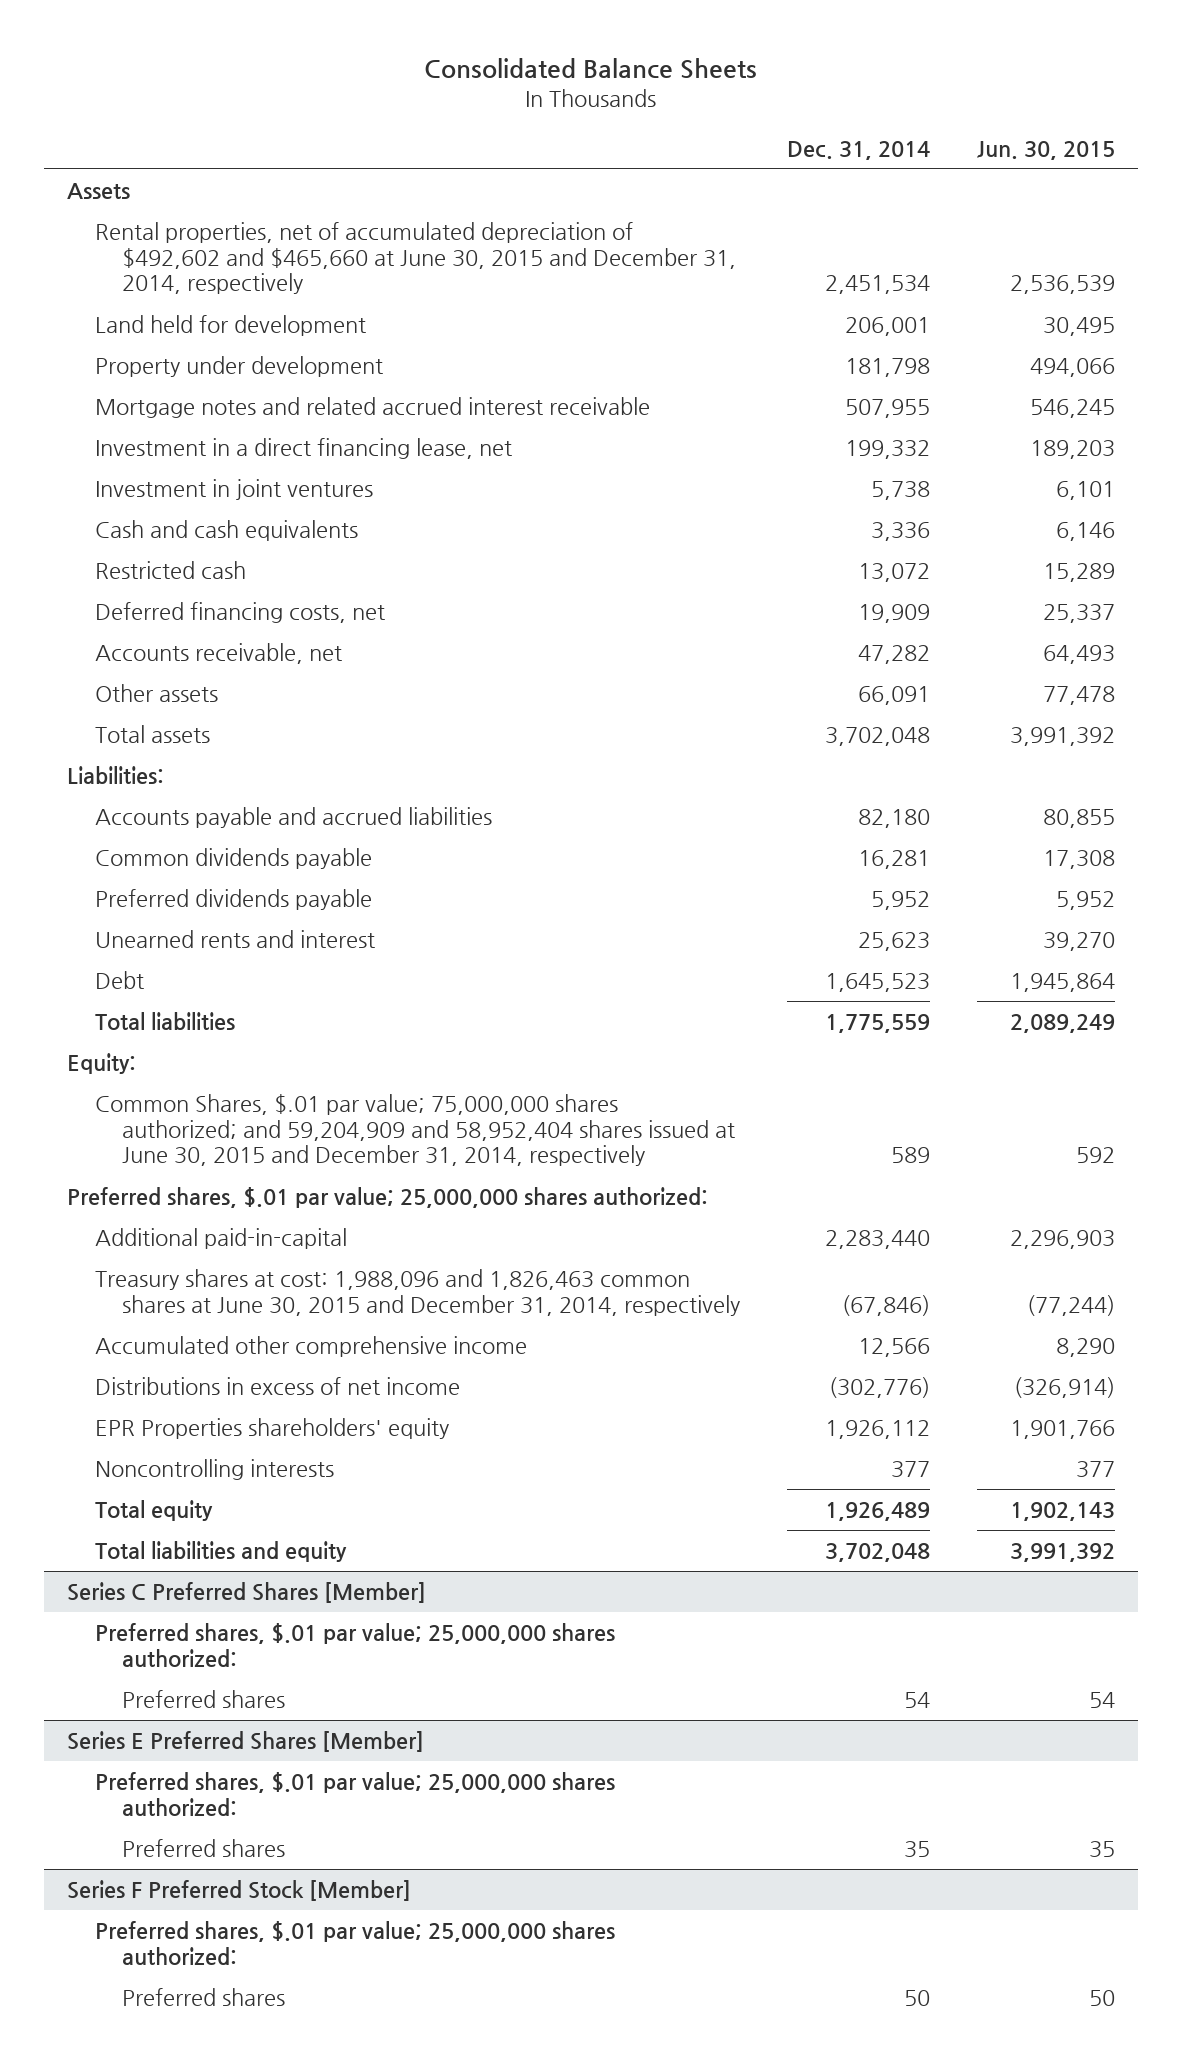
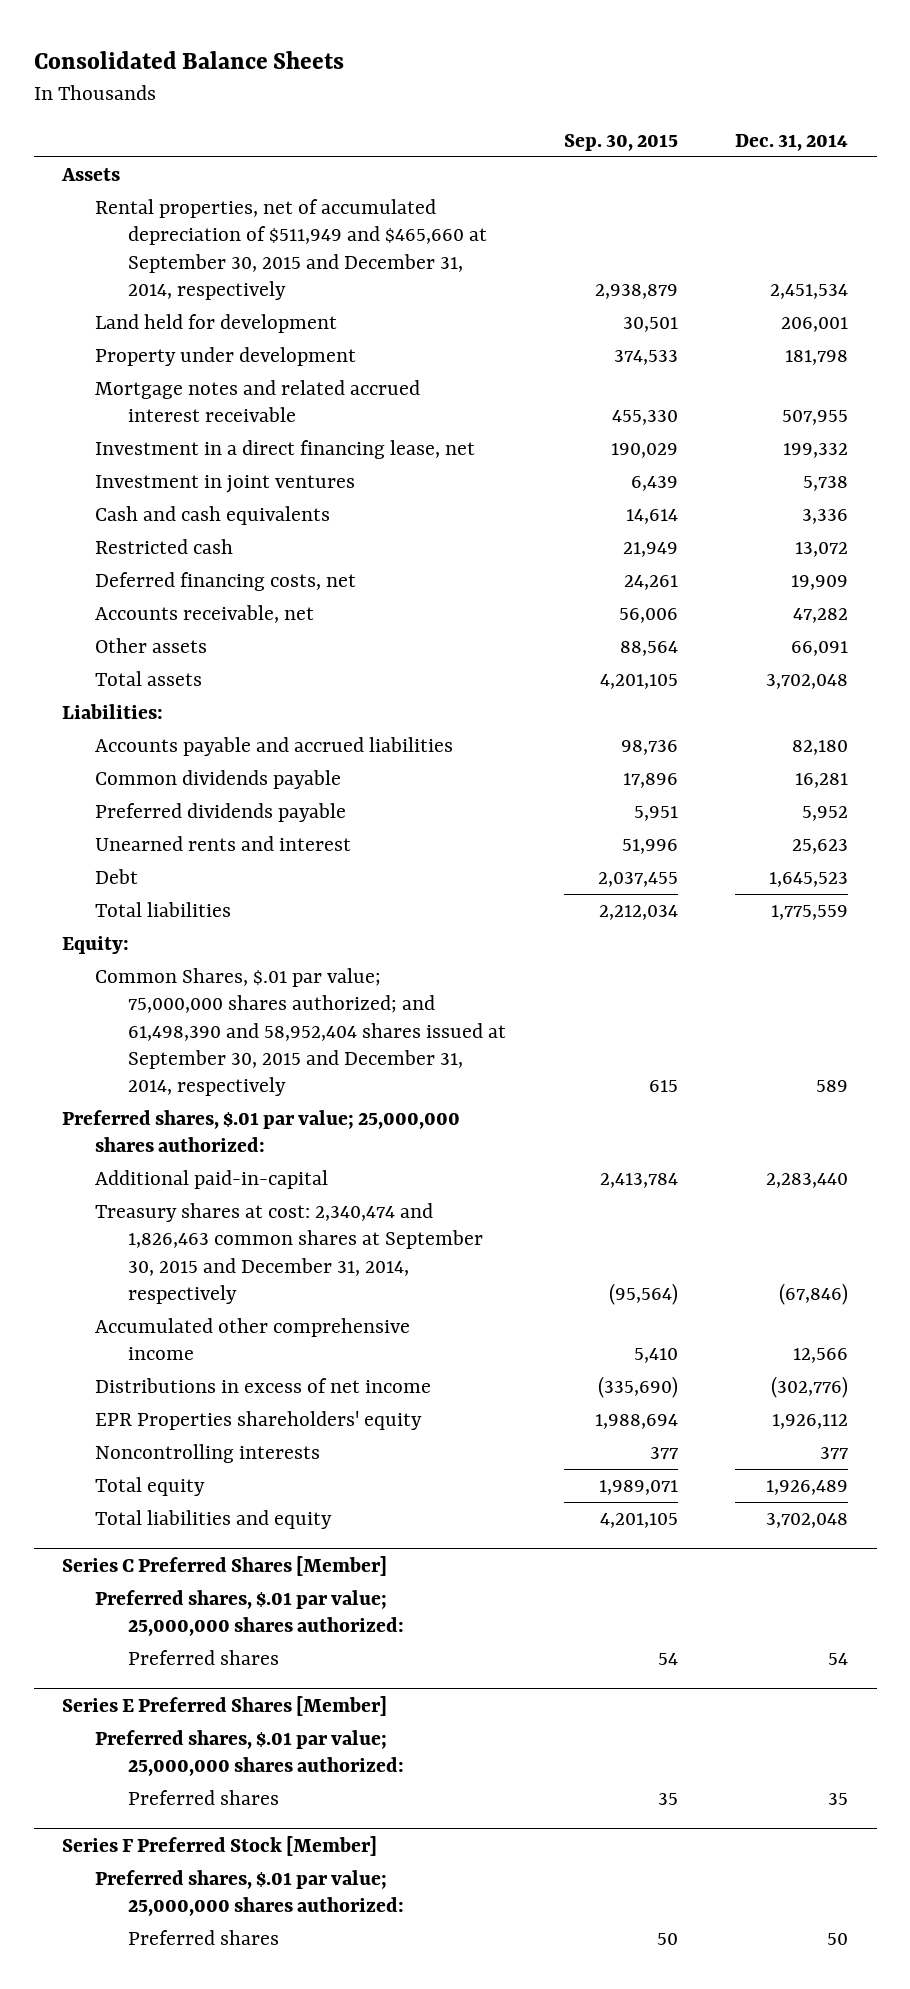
- | Dec. 31, 2014 | Jun. 30, 2015
+ | Sep. 30, 2015 | Dec. 31, 2014
- Rental properties, net of accumulated depreciation of $492,602 and $465,660 at June 30, 2015 and December 31, 2014, respectively | 2,451,534 | 2,536,539
+ Rental properties, net of accumulated depreciation of $511,949 and $465,660 at September 30, 2015 and December 31, 2014, respectively | 2,938,879 | 2,451,534
- Common Shares, $.01 par value; 75,000,000 shares authorized; and 59,204,909 and 58,952,404 shares issued at June 30, 2015 and December 31, 2014, respectively | 589 | 592
+ Common Shares, $.01 par value; 75,000,000 shares authorized; and 61,498,390 and 58,952,404 shares issued at September 30, 2015 and December 31, 2014, respectively | 615 | 589
- Treasury shares at cost: 1,988,096 and 1,826,463 common shares at June 30, 2015 and December 31, 2014, respectively | (67,846) | (77,244)
+ Treasury shares at cost: 2,340,474 and 1,826,463 common shares at September 30, 2015 and December 31, 2014, respectively | (95,564) | (67,846)

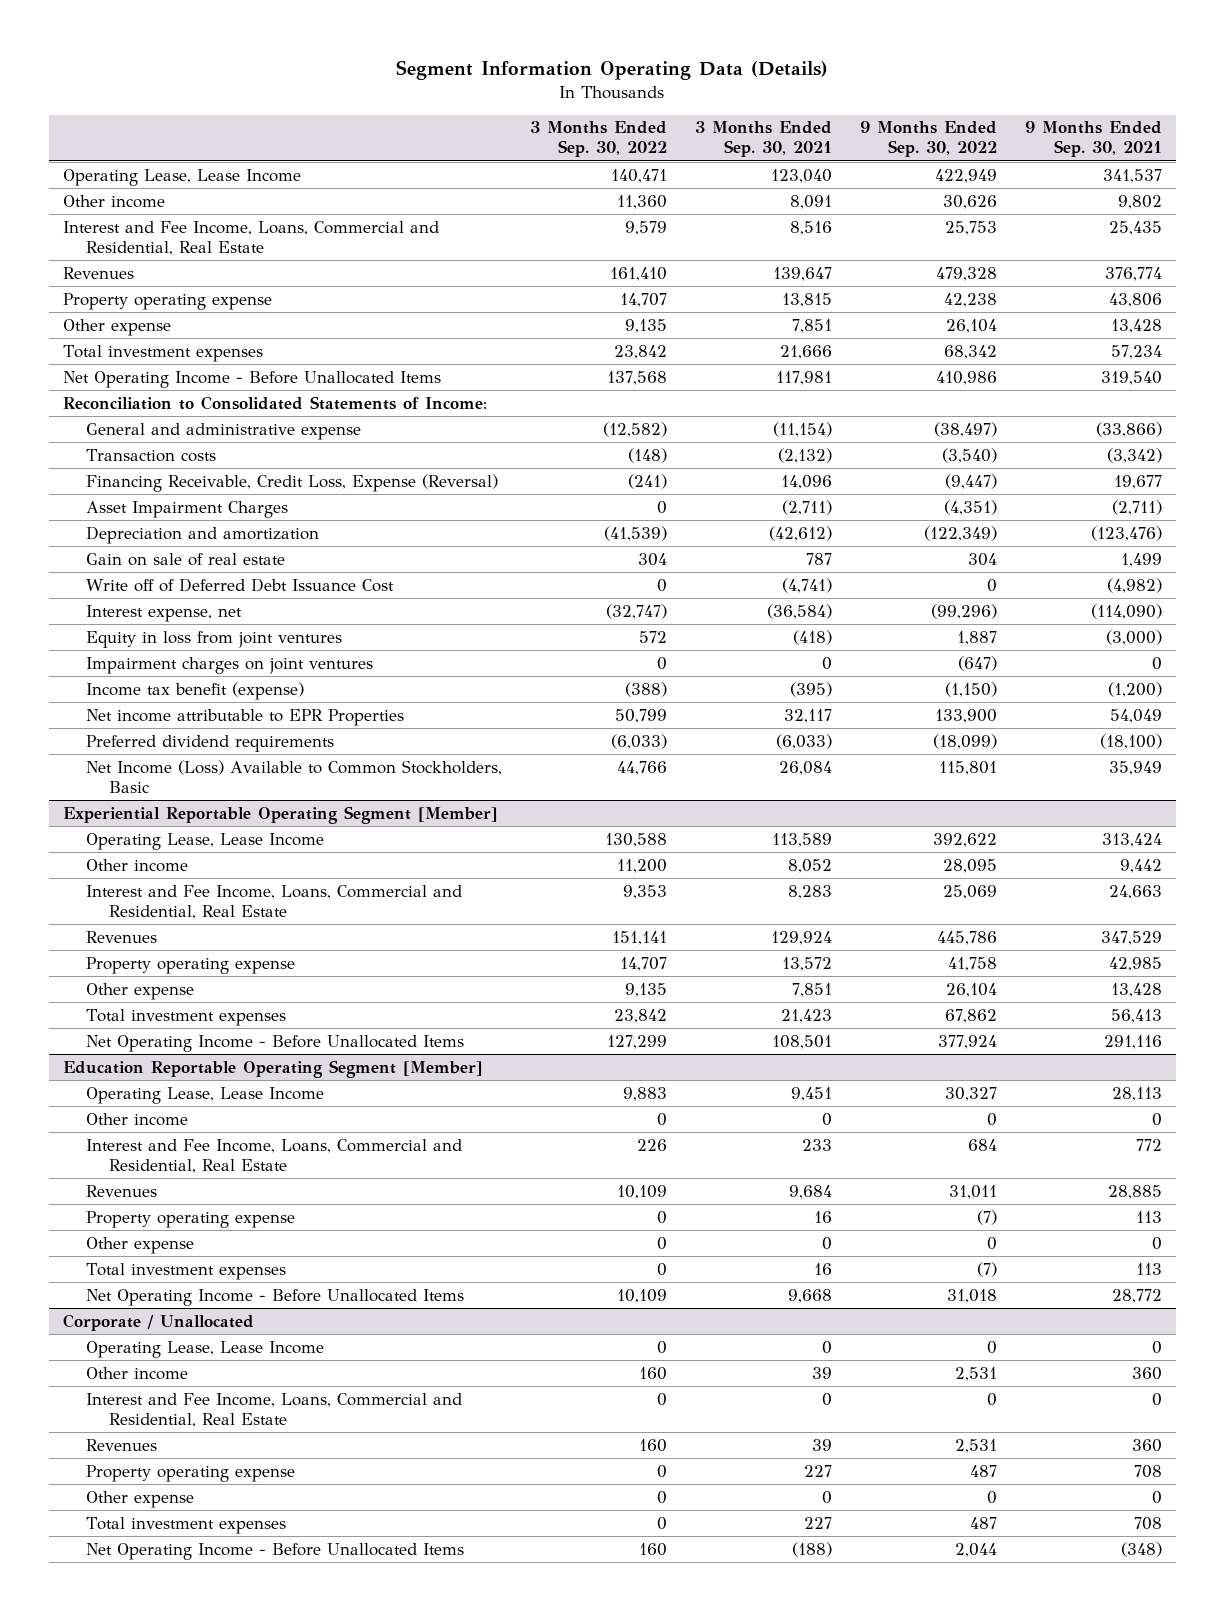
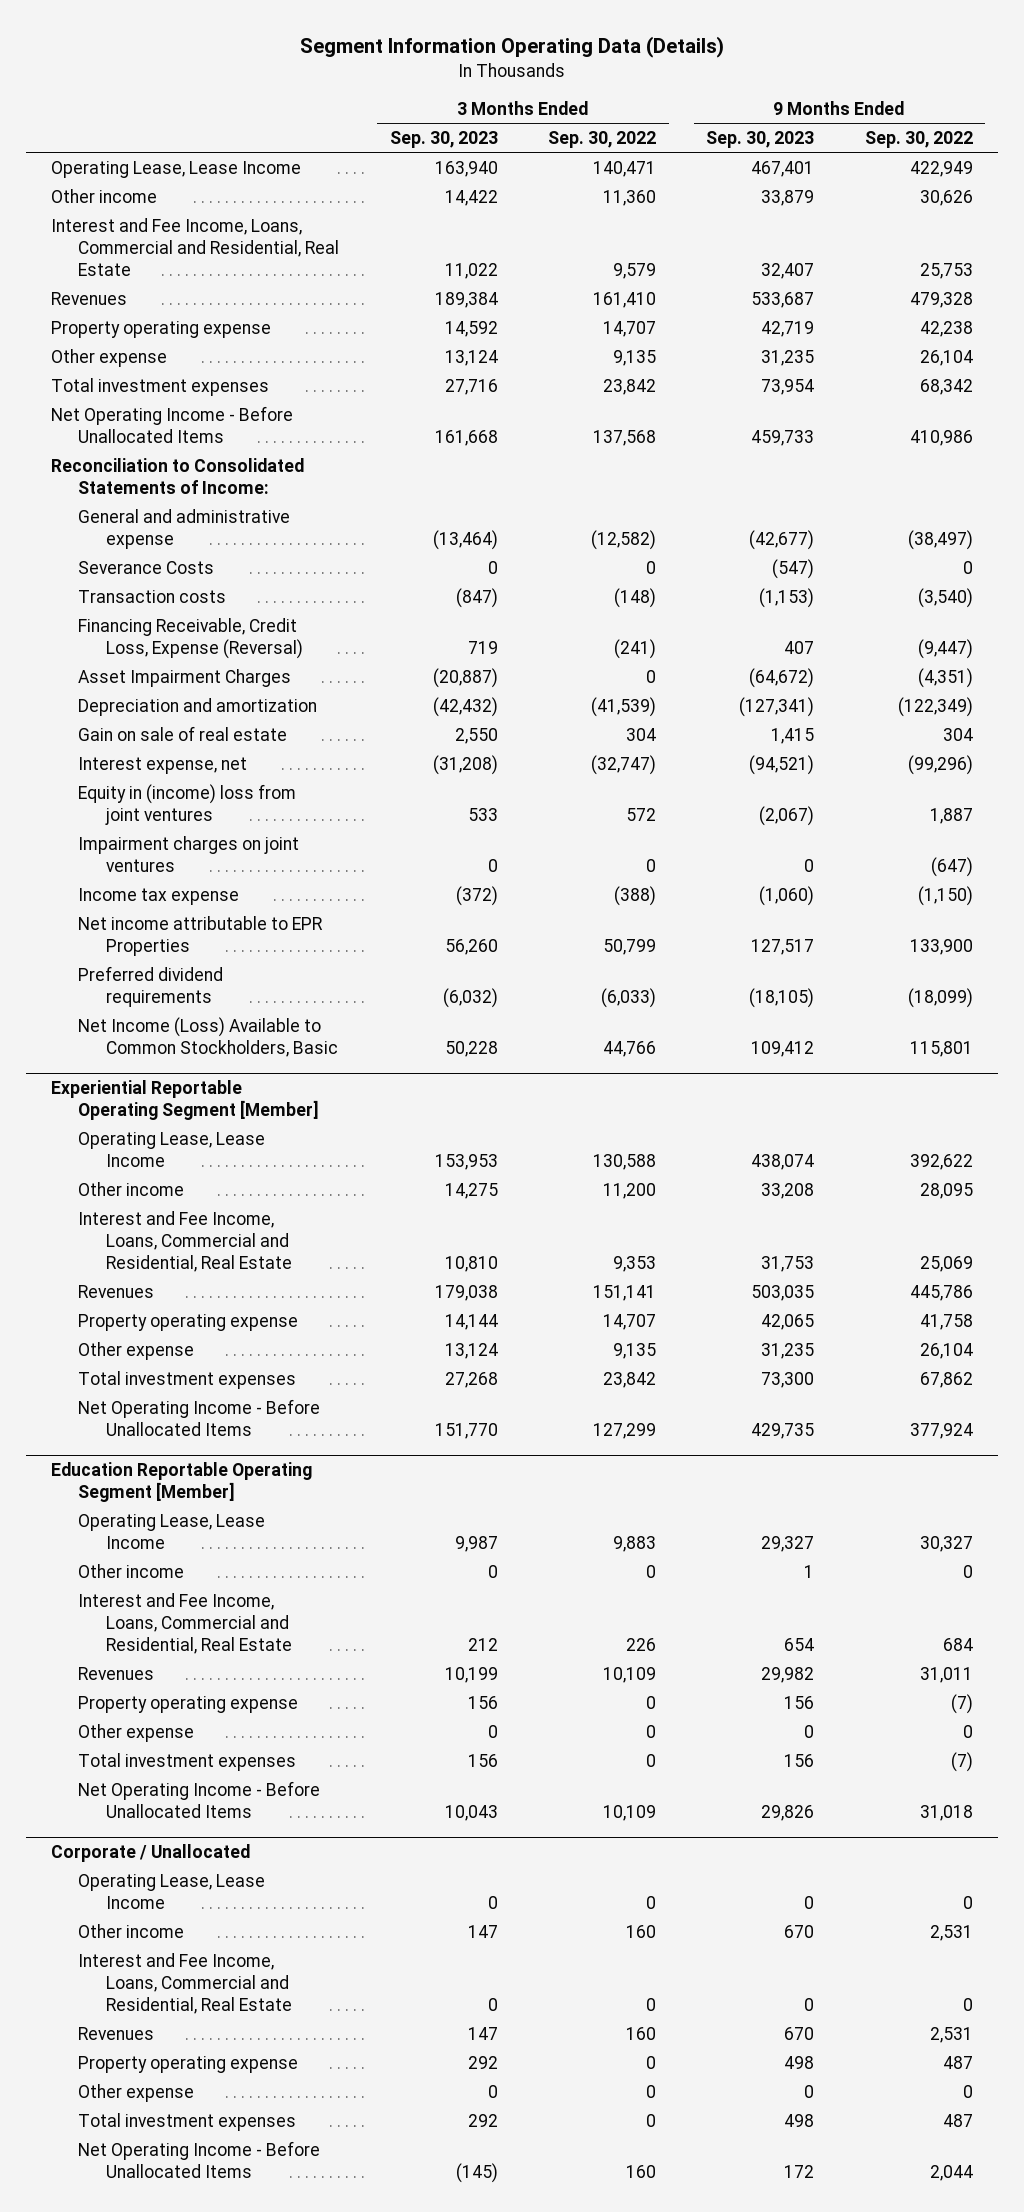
- | 3 Months Ended Sep. 30, 2022 | 3 Months Ended Sep. 30, 2021 | 9 Months Ended Sep. 30, 2022 | 9 Months Ended Sep. 30, 2021
+ | 3 Months Ended Sep. 30, 2023 | 3 Months Ended Sep. 30, 2022 | 9 Months Ended Sep. 30, 2023 | 9 Months Ended Sep. 30, 2022
+ Severance Costs | 0 | 0 | (547) | 0
- Write off of Deferred Debt Issuance Cost | 0 | (4,741) | 0 | (4,982)
- Equity in loss from joint ventures | 572 | (418) | 1,887 | (3,000)
+ Equity in (income) loss from joint ventures | 533 | 572 | (2,067) | 1,887
- Income tax benefit (expense) | (388) | (395) | (1,150) | (1,200)
+ Income tax expense | (372) | (388) | (1,060) | (1,150)

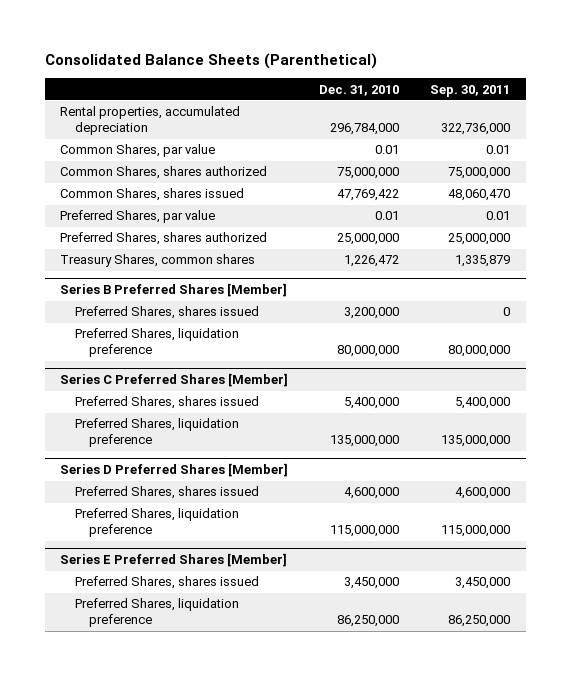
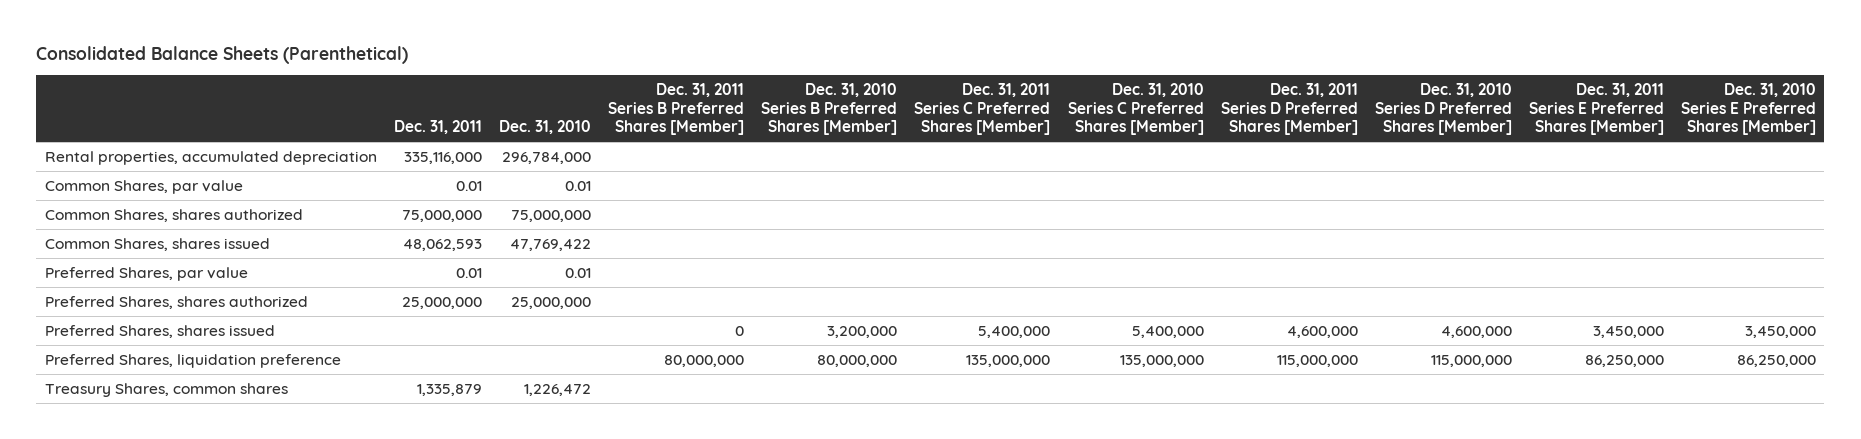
- | Dec. 31, 2010 | Sep. 30, 2011
+ | Dec. 31, 2011 | Dec. 31, 2010 | Dec. 31, 2011 Series B Preferred Shares [Member] | Dec. 31, 2010 Series B Preferred Shares [Member] | Dec. 31, 2011 Series C Preferred Shares [Member] | Dec. 31, 2010 Series C Preferred Shares [Member] | Dec. 31, 2011 Series D Preferred Shares [Member] | Dec. 31, 2010 Series D Preferred Shares [Member] | Dec. 31, 2011 Series E Preferred Shares [Member] | Dec. 31, 2010 Series E Preferred Shares [Member]
+ Preferred Shares, shares issued | | | 0 | 3,200,000 | 5,400,000 | 5,400,000 | 4,600,000 | 4,600,000 | 3,450,000 | 3,450,000
+ Preferred Shares, liquidation preference | | | 80,000,000 | 80,000,000 | 135,000,000 | 135,000,000 | 115,000,000 | 115,000,000 | 86,250,000 | 86,250,000
- Series B Preferred Shares [Member]
- Preferred Shares, shares issued | 3,200,000 | 0
- Preferred Shares, liquidation preference | 80,000,000 | 80,000,000
- Series C Preferred Shares [Member]
- Preferred Shares, shares issued | 5,400,000 | 5,400,000
- Preferred Shares, liquidation preference | 135,000,000 | 135,000,000
- Series D Preferred Shares [Member]
- Preferred Shares, shares issued | 4,600,000 | 4,600,000
- Preferred Shares, liquidation preference | 115,000,000 | 115,000,000
- Series E Preferred Shares [Member]
- Preferred Shares, shares issued | 3,450,000 | 3,450,000
- Preferred Shares, liquidation preference | 86,250,000 | 86,250,000

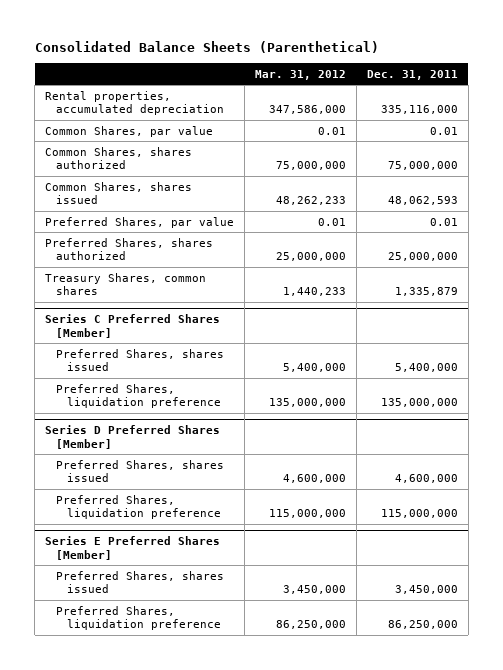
- | Dec. 31, 2011 | Dec. 31, 2010 | Dec. 31, 2011 Series B Preferred Shares [Member] | Dec. 31, 2010 Series B Preferred Shares [Member] | Dec. 31, 2011 Series C Preferred Shares [Member] | Dec. 31, 2010 Series C Preferred Shares [Member] | Dec. 31, 2011 Series D Preferred Shares [Member] | Dec. 31, 2010 Series D Preferred Shares [Member] | Dec. 31, 2011 Series E Preferred Shares [Member] | Dec. 31, 2010 Series E Preferred Shares [Member]
+ | Mar. 31, 2012 | Dec. 31, 2011
- Preferred Shares, shares issued | | | 0 | 3,200,000 | 5,400,000 | 5,400,000 | 4,600,000 | 4,600,000 | 3,450,000 | 3,450,000
- Preferred Shares, liquidation preference | | | 80,000,000 | 80,000,000 | 135,000,000 | 135,000,000 | 115,000,000 | 115,000,000 | 86,250,000 | 86,250,000
+ Series C Preferred Shares [Member]
+ Preferred Shares, shares issued | 5,400,000 | 5,400,000
+ Preferred Shares, liquidation preference | 135,000,000 | 135,000,000
+ Series D Preferred Shares [Member]
+ Preferred Shares, shares issued | 4,600,000 | 4,600,000
+ Preferred Shares, liquidation preference | 115,000,000 | 115,000,000
+ Series E Preferred Shares [Member]
+ Preferred Shares, shares issued | 3,450,000 | 3,450,000
+ Preferred Shares, liquidation preference | 86,250,000 | 86,250,000

